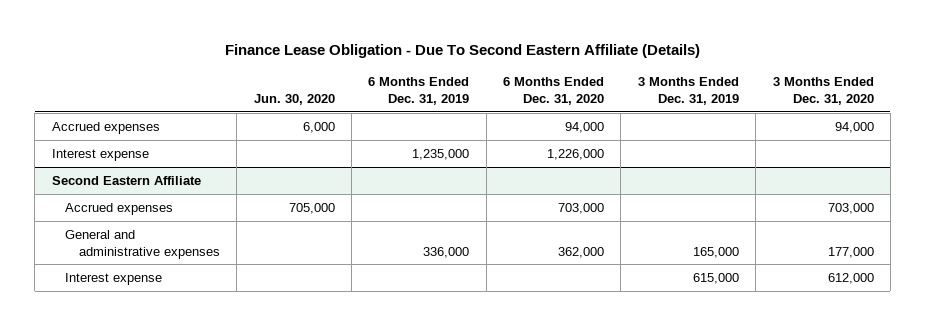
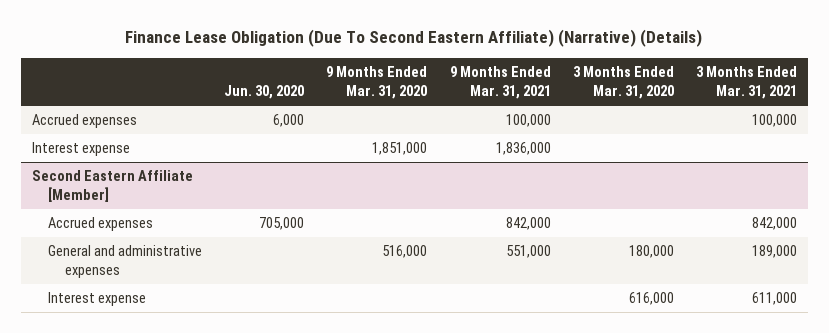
- Finance Lease Obligation - Due To Second Eastern Affiliate (Details)
+ Finance Lease Obligation (Due To Second Eastern Affiliate) (Narrative) (Details)
- | Jun. 30, 2020 | 6 Months Ended Dec. 31, 2019 | 6 Months Ended Dec. 31, 2020 | 3 Months Ended Dec. 31, 2019 | 3 Months Ended Dec. 31, 2020
+ | Jun. 30, 2020 | 9 Months Ended Mar. 31, 2020 | 9 Months Ended Mar. 31, 2021 | 3 Months Ended Mar. 31, 2020 | 3 Months Ended Mar. 31, 2021
- Second Eastern Affiliate
+ Second Eastern Affiliate [Member]

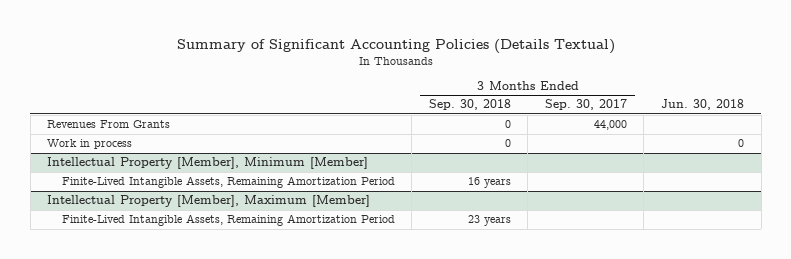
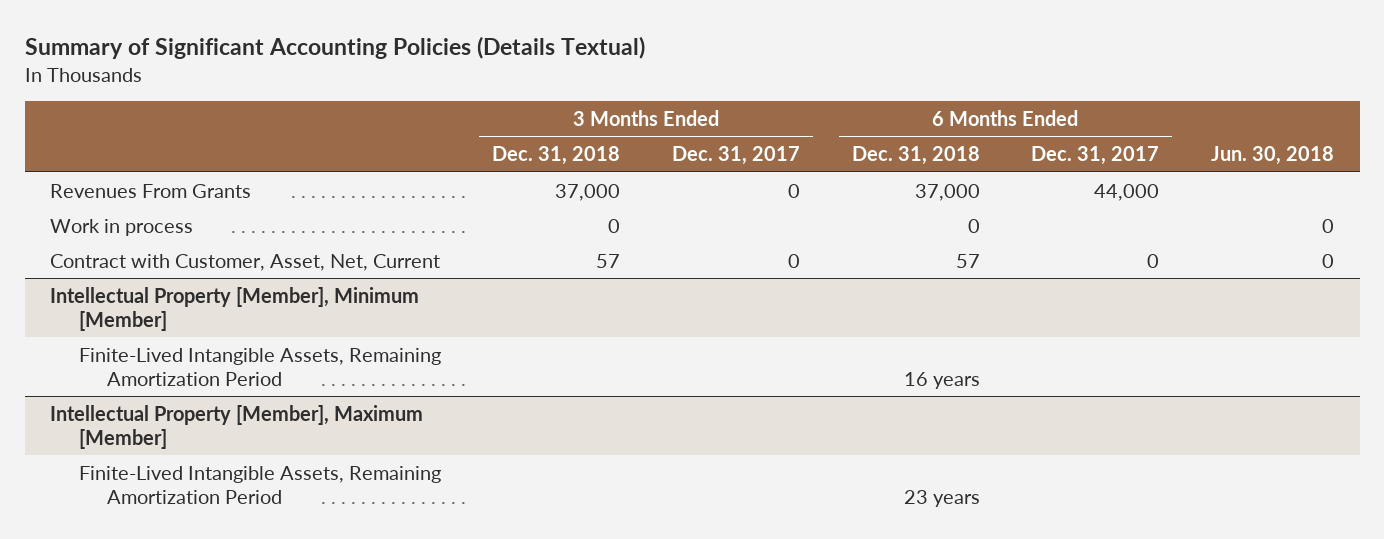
- | 3 Months Ended Sep. 30, 2018 | 3 Months Ended Sep. 30, 2017 | Jun. 30, 2018
+ | 3 Months Ended Dec. 31, 2018 | 3 Months Ended Dec. 31, 2017 | 6 Months Ended Dec. 31, 2018 | 6 Months Ended Dec. 31, 2017 | Jun. 30, 2018
+ Contract with Customer, Asset, Net, Current | 57 | 0 | 57 | 0 | 0

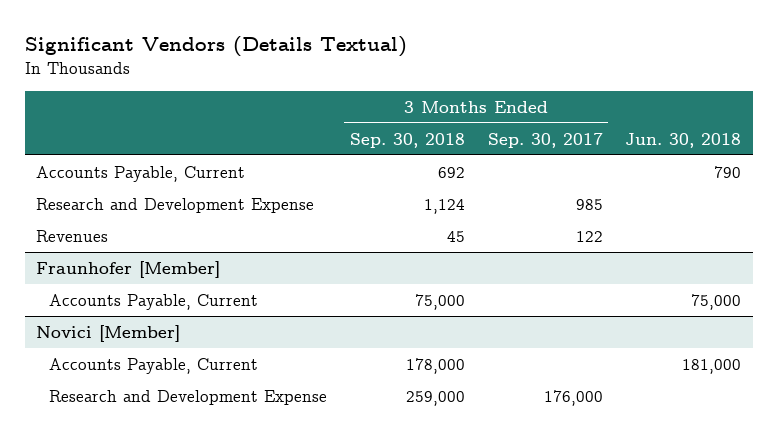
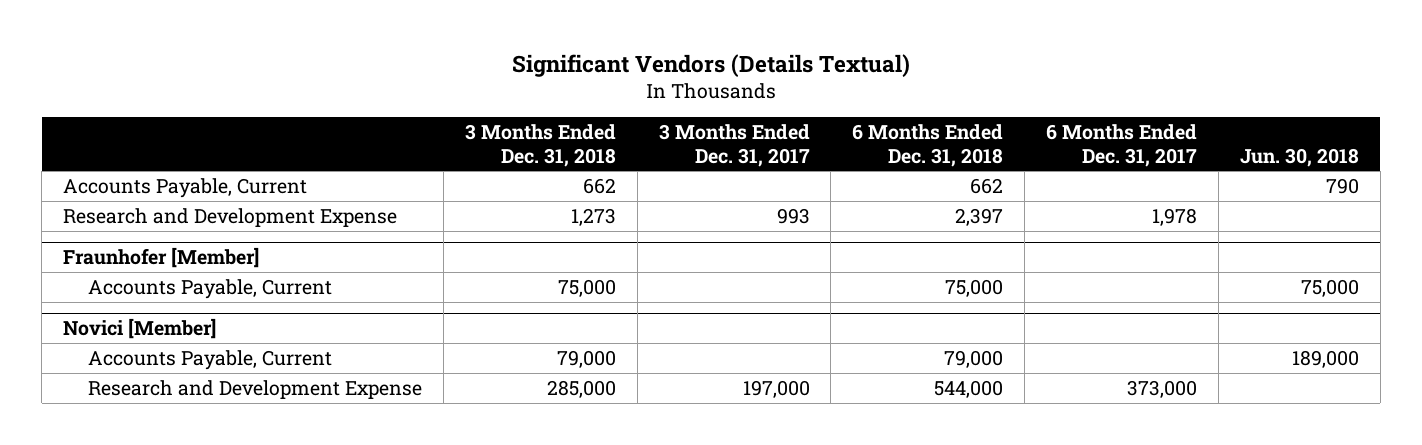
- | 3 Months Ended Sep. 30, 2018 | 3 Months Ended Sep. 30, 2017 | Jun. 30, 2018
+ | 3 Months Ended Dec. 31, 2018 | 3 Months Ended Dec. 31, 2017 | 6 Months Ended Dec. 31, 2018 | 6 Months Ended Dec. 31, 2017 | Jun. 30, 2018
- Revenues | 45 | 122 |
@ Novici [Member]
- Accounts Payable, Current | 178,000 | | 181,000
+ Accounts Payable, Current | 79,000 | | 79,000 | | 189,000

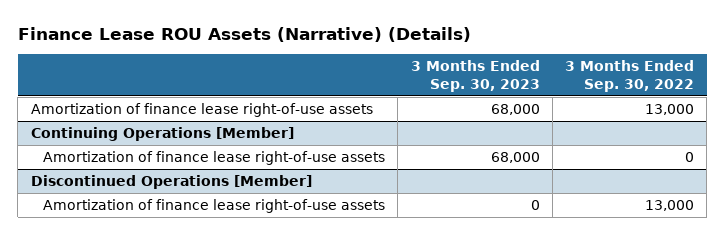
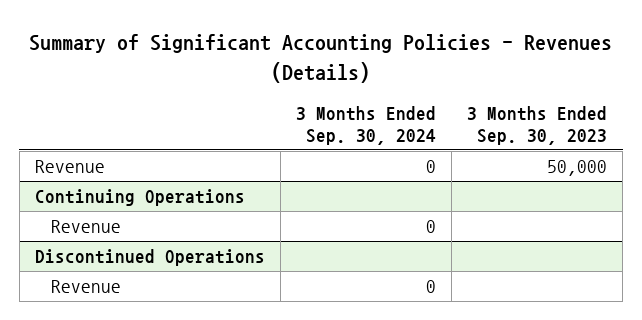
- Finance Lease ROU Assets (Narrative) (Details)
+ Summary of Significant Accounting Policies - Revenues (Details)
- | 3 Months Ended Sep. 30, 2023 | 3 Months Ended Sep. 30, 2022
+ | 3 Months Ended Sep. 30, 2024 | 3 Months Ended Sep. 30, 2023
- Amortization of finance lease right-of-use assets | 68,000 | 13,000
- Continuing Operations [Member]
- Amortization of finance lease right-of-use assets | 68,000 | 0
- Discontinued Operations [Member]
- Amortization of finance lease right-of-use assets | 0 | 13,000
+ Revenue | 0 | 50,000
+ Continuing Operations
+ Revenue | 0 |
+ Discontinued Operations
+ Revenue | 0 |

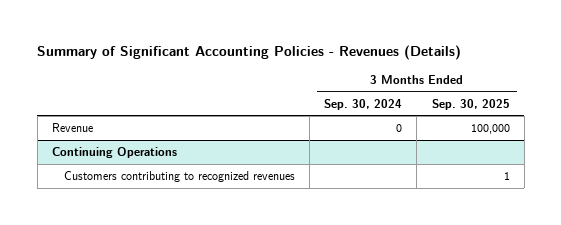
- | 3 Months Ended Sep. 30, 2024 | 3 Months Ended Sep. 30, 2023
+ | 3 Months Ended Sep. 30, 2024 | 3 Months Ended Sep. 30, 2025
@ Continuing Operations
- Revenue | 0 |
- Discontinued Operations
- Revenue | 0 |
@ Continuing Operations
+ Customers contributing to recognized revenues | | 1

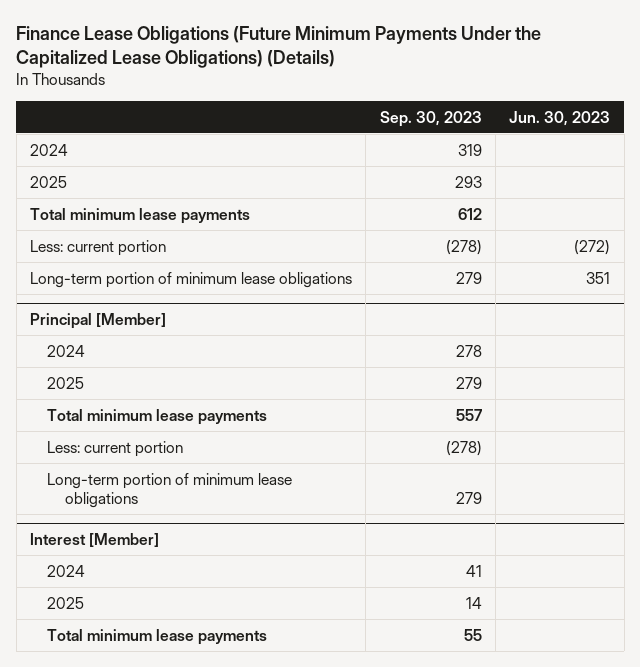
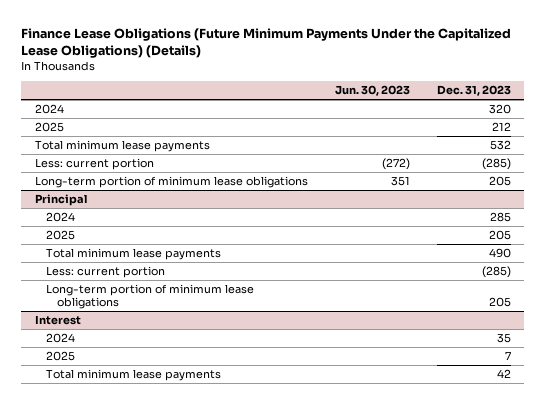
- | Sep. 30, 2023 | Jun. 30, 2023
+ | Jun. 30, 2023 | Dec. 31, 2023
- Principal [Member]
+ Principal
- Interest [Member]
+ Interest

